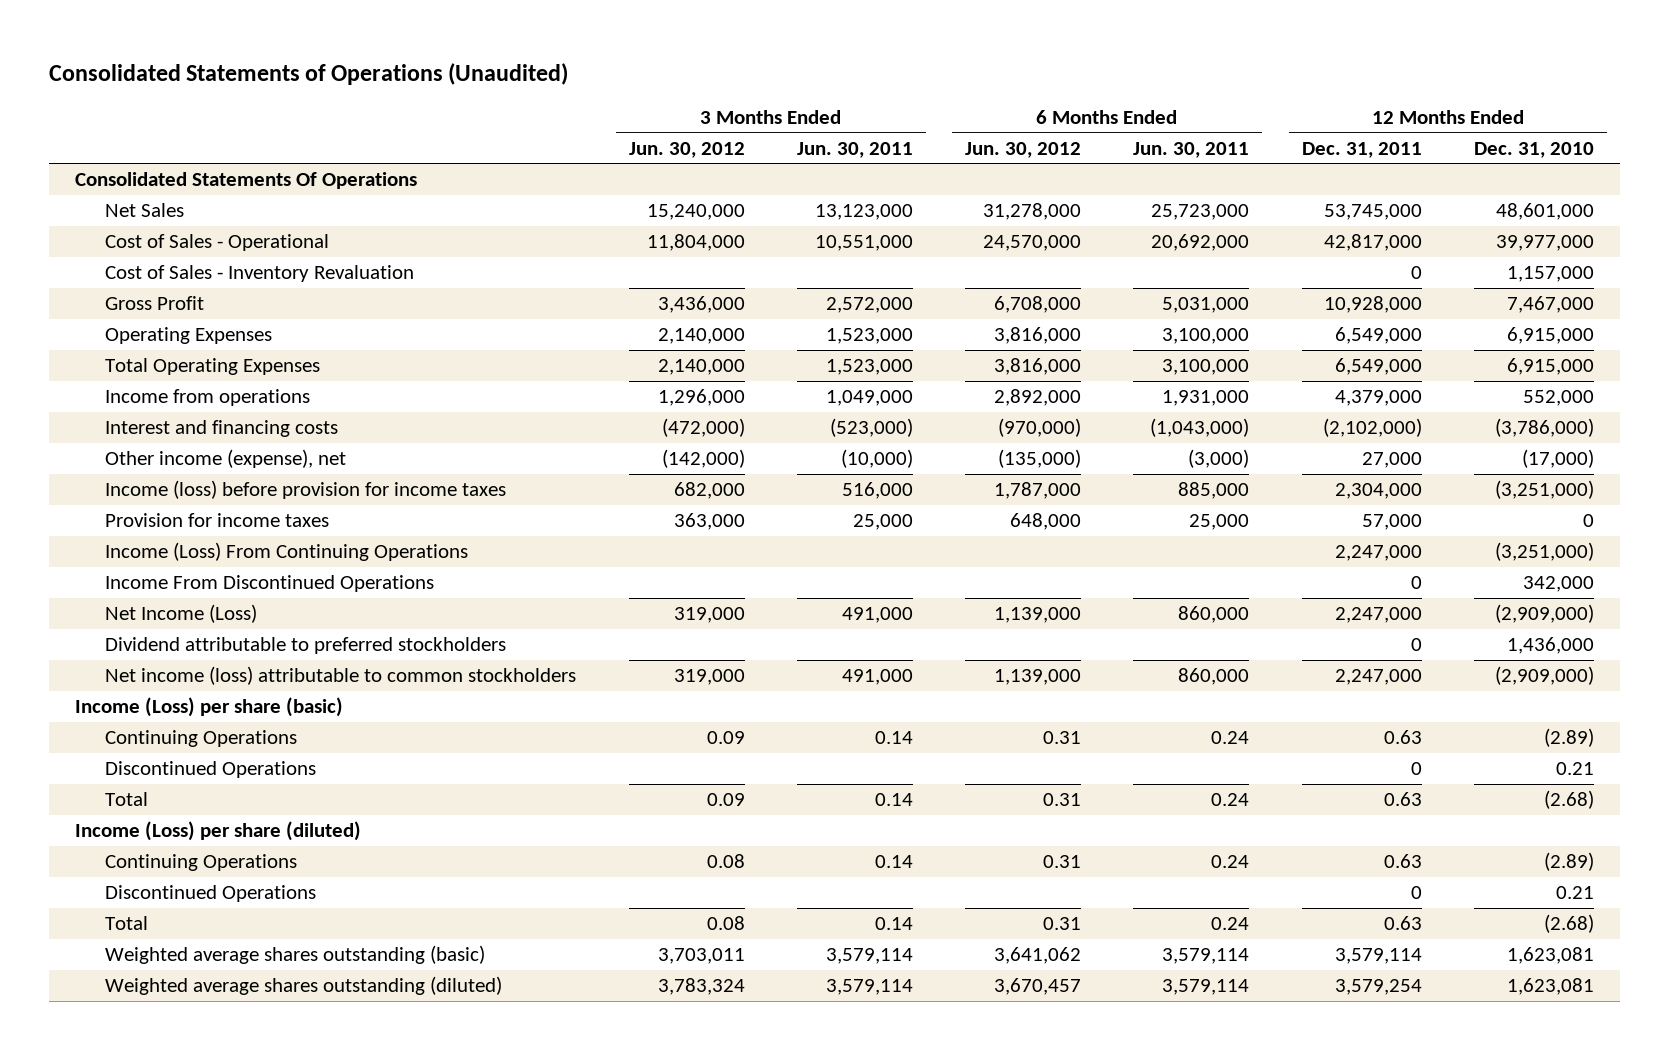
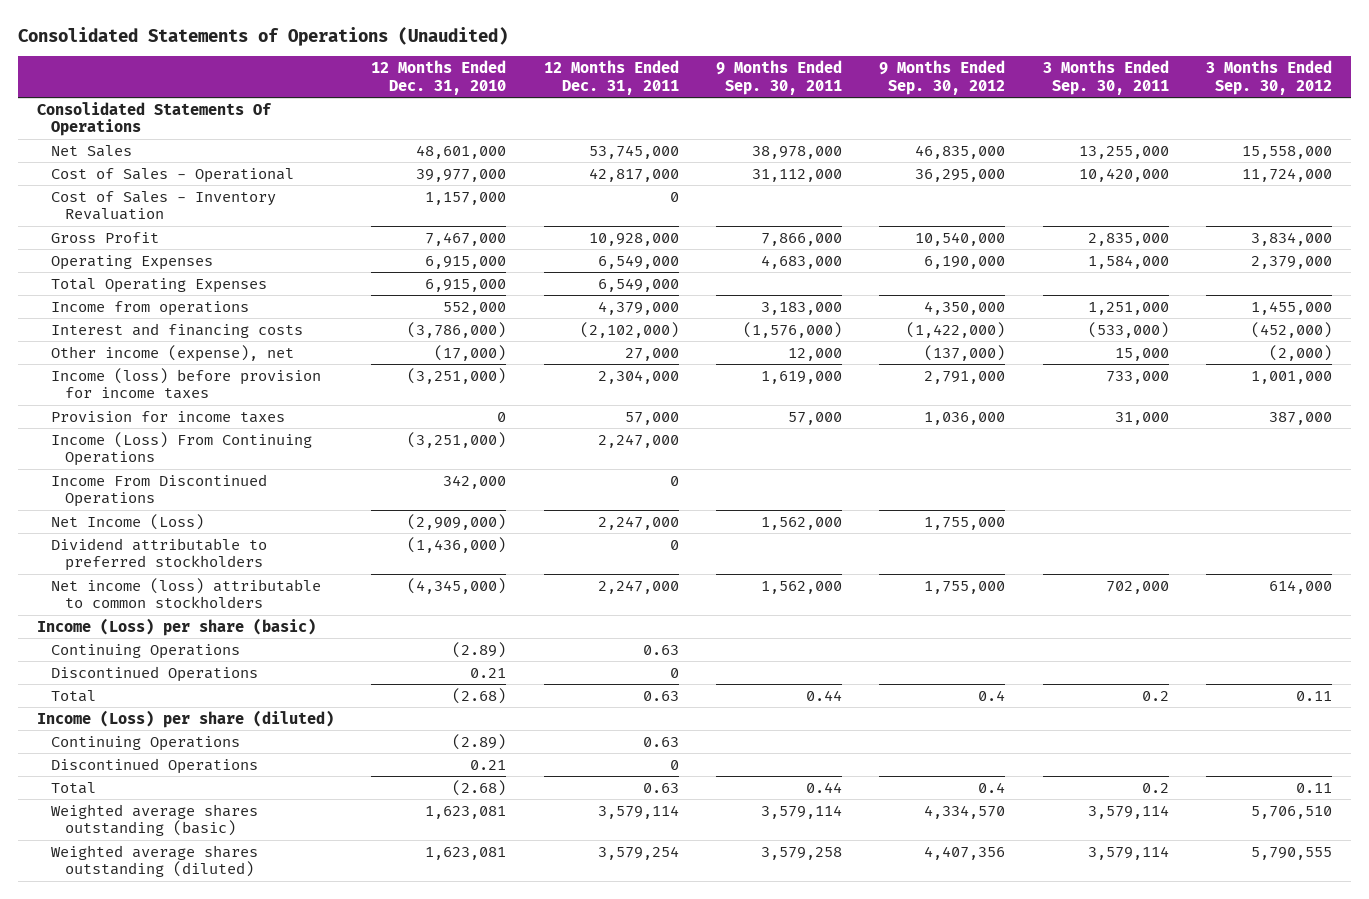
- | 3 Months Ended Jun. 30, 2012 | 3 Months Ended Jun. 30, 2011 | 6 Months Ended Jun. 30, 2012 | 6 Months Ended Jun. 30, 2011 | 12 Months Ended Dec. 31, 2011 | 12 Months Ended Dec. 31, 2010
+ | 12 Months Ended Dec. 31, 2010 | 12 Months Ended Dec. 31, 2011 | 9 Months Ended Sep. 30, 2011 | 9 Months Ended Sep. 30, 2012 | 3 Months Ended Sep. 30, 2011 | 3 Months Ended Sep. 30, 2012
- Dividend attributable to preferred stockholders | | | | | 0 | 1,436,000
- Net income (loss) attributable to common stockholders | 319,000 | 491,000 | 1,139,000 | 860,000 | 2,247,000 | (2,909,000)
+ Dividend attributable to preferred stockholders | (1,436,000) | 0 | | | |
+ Net income (loss) attributable to common stockholders | (4,345,000) | 2,247,000 | 1,562,000 | 1,755,000 | 702,000 | 614,000

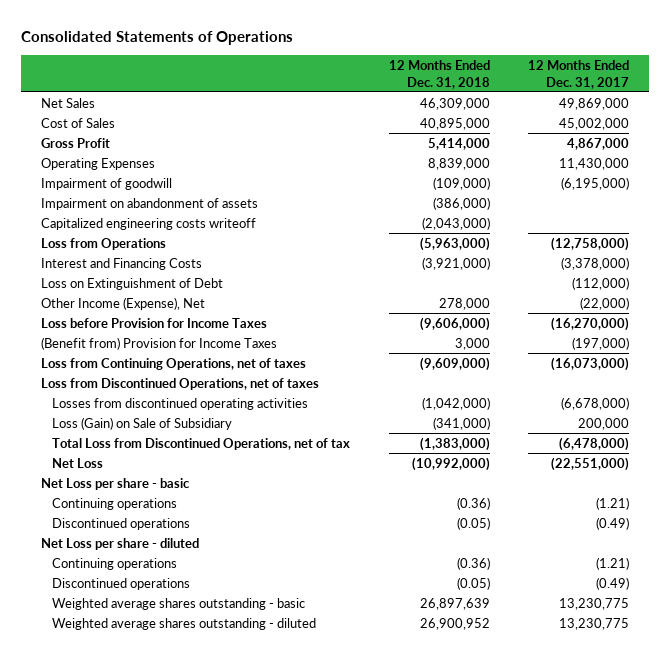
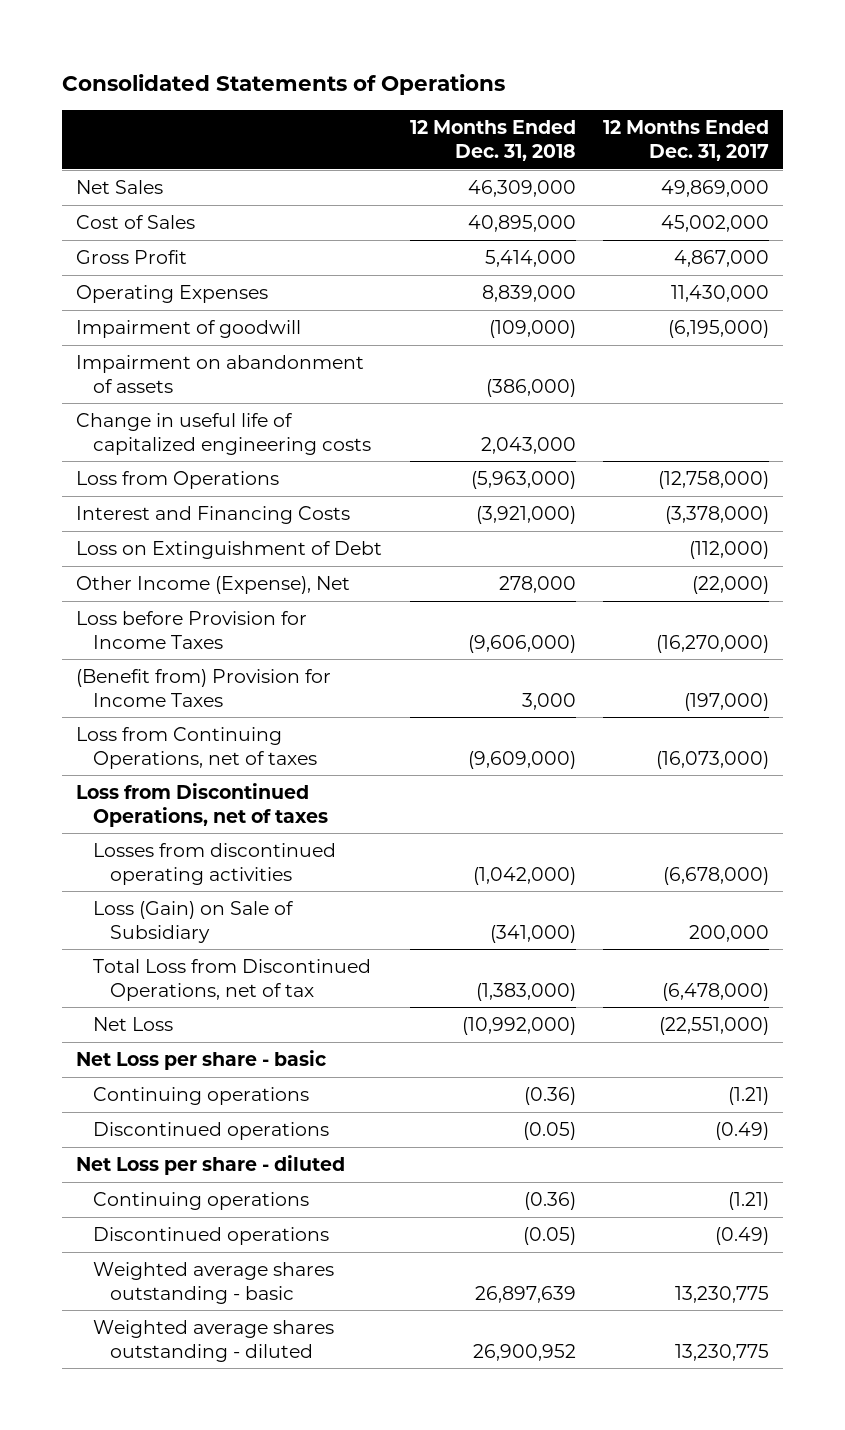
- Capitalized engineering costs writeoff | (2,043,000) |
+ Change in useful life of capitalized engineering costs | 2,043,000 |

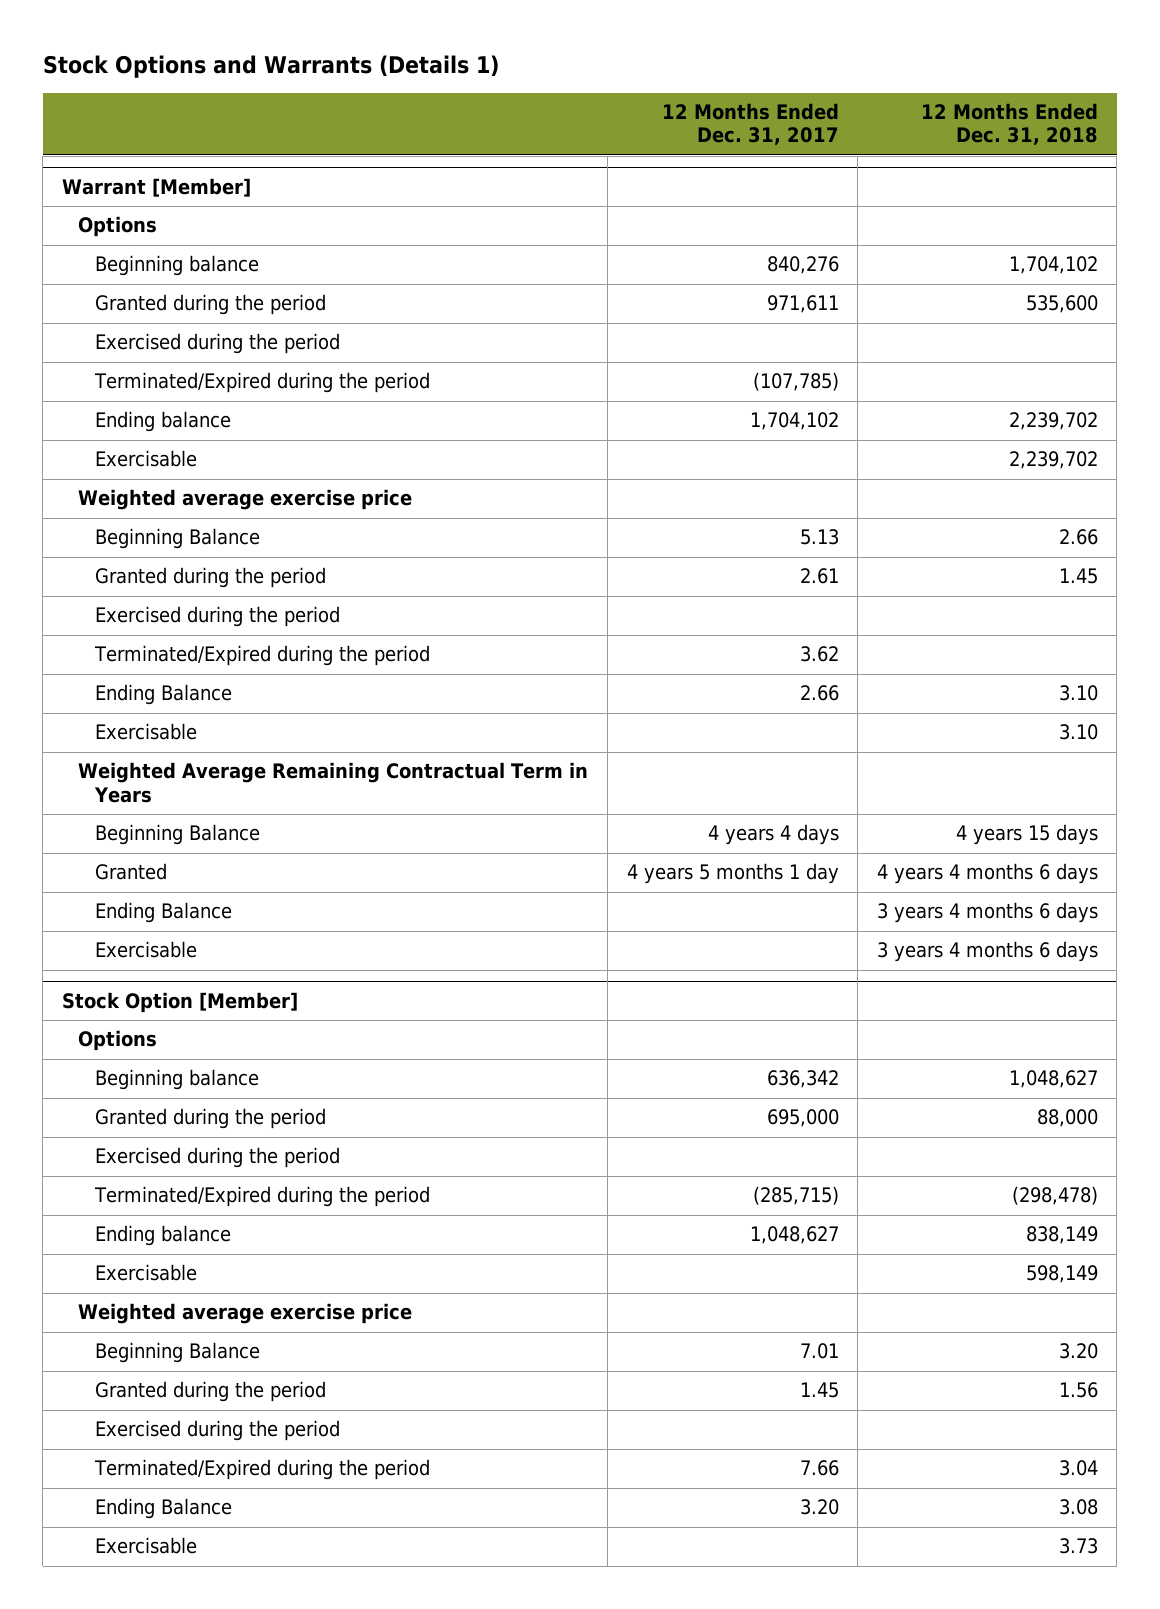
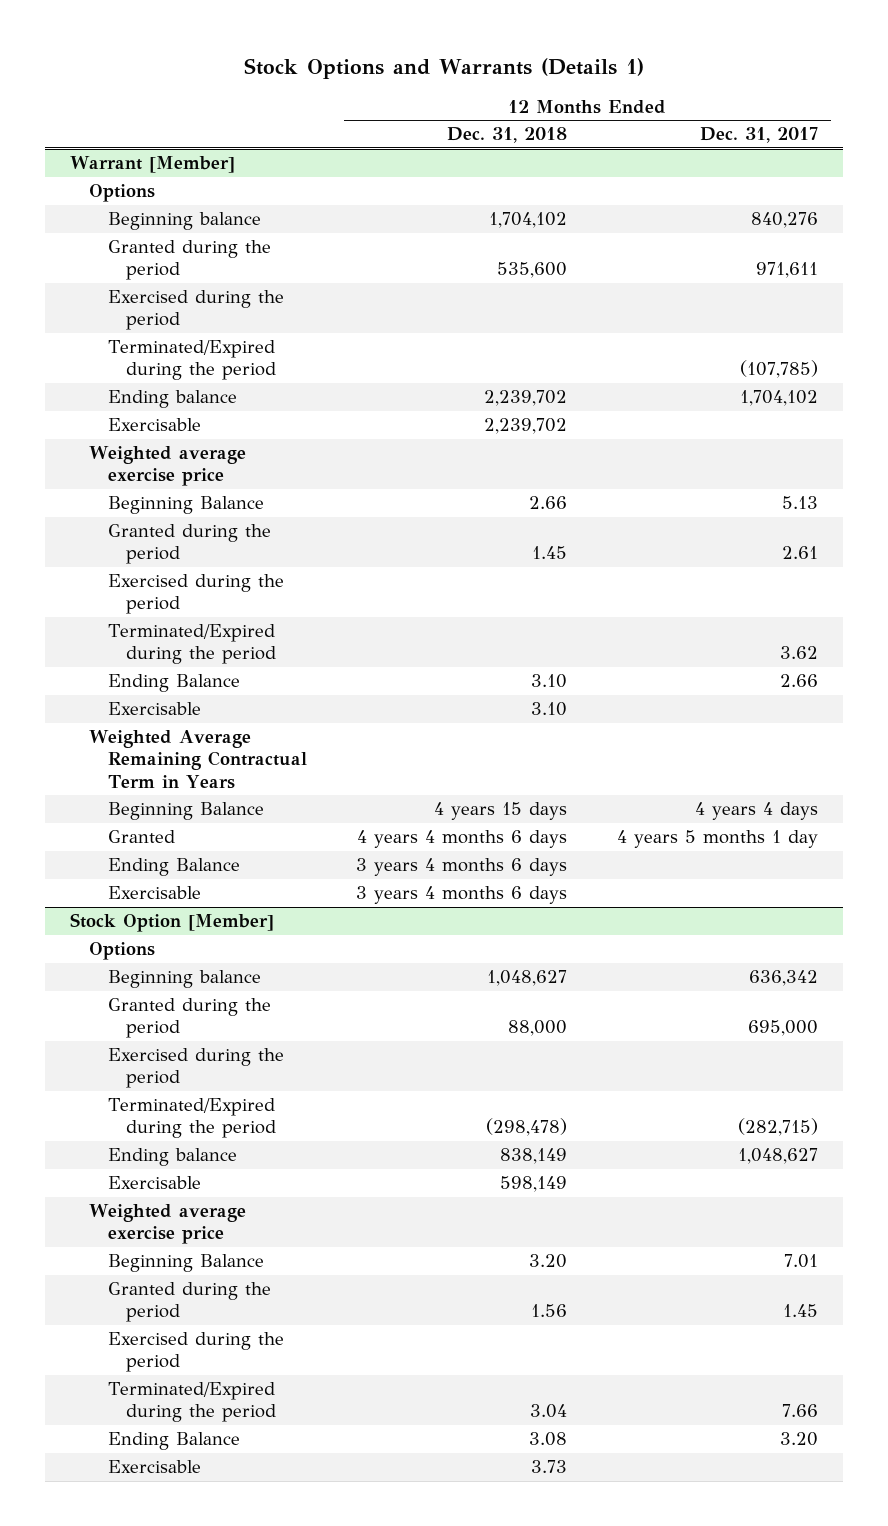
- | 12 Months Ended Dec. 31, 2017 | 12 Months Ended Dec. 31, 2018
+ | 12 Months Ended Dec. 31, 2018 | 12 Months Ended Dec. 31, 2017
@ Stock Option [Member]
- Terminated/Expired during the period | (285,715) | (298,478)
+ Terminated/Expired during the period | (298,478) | (282,715)

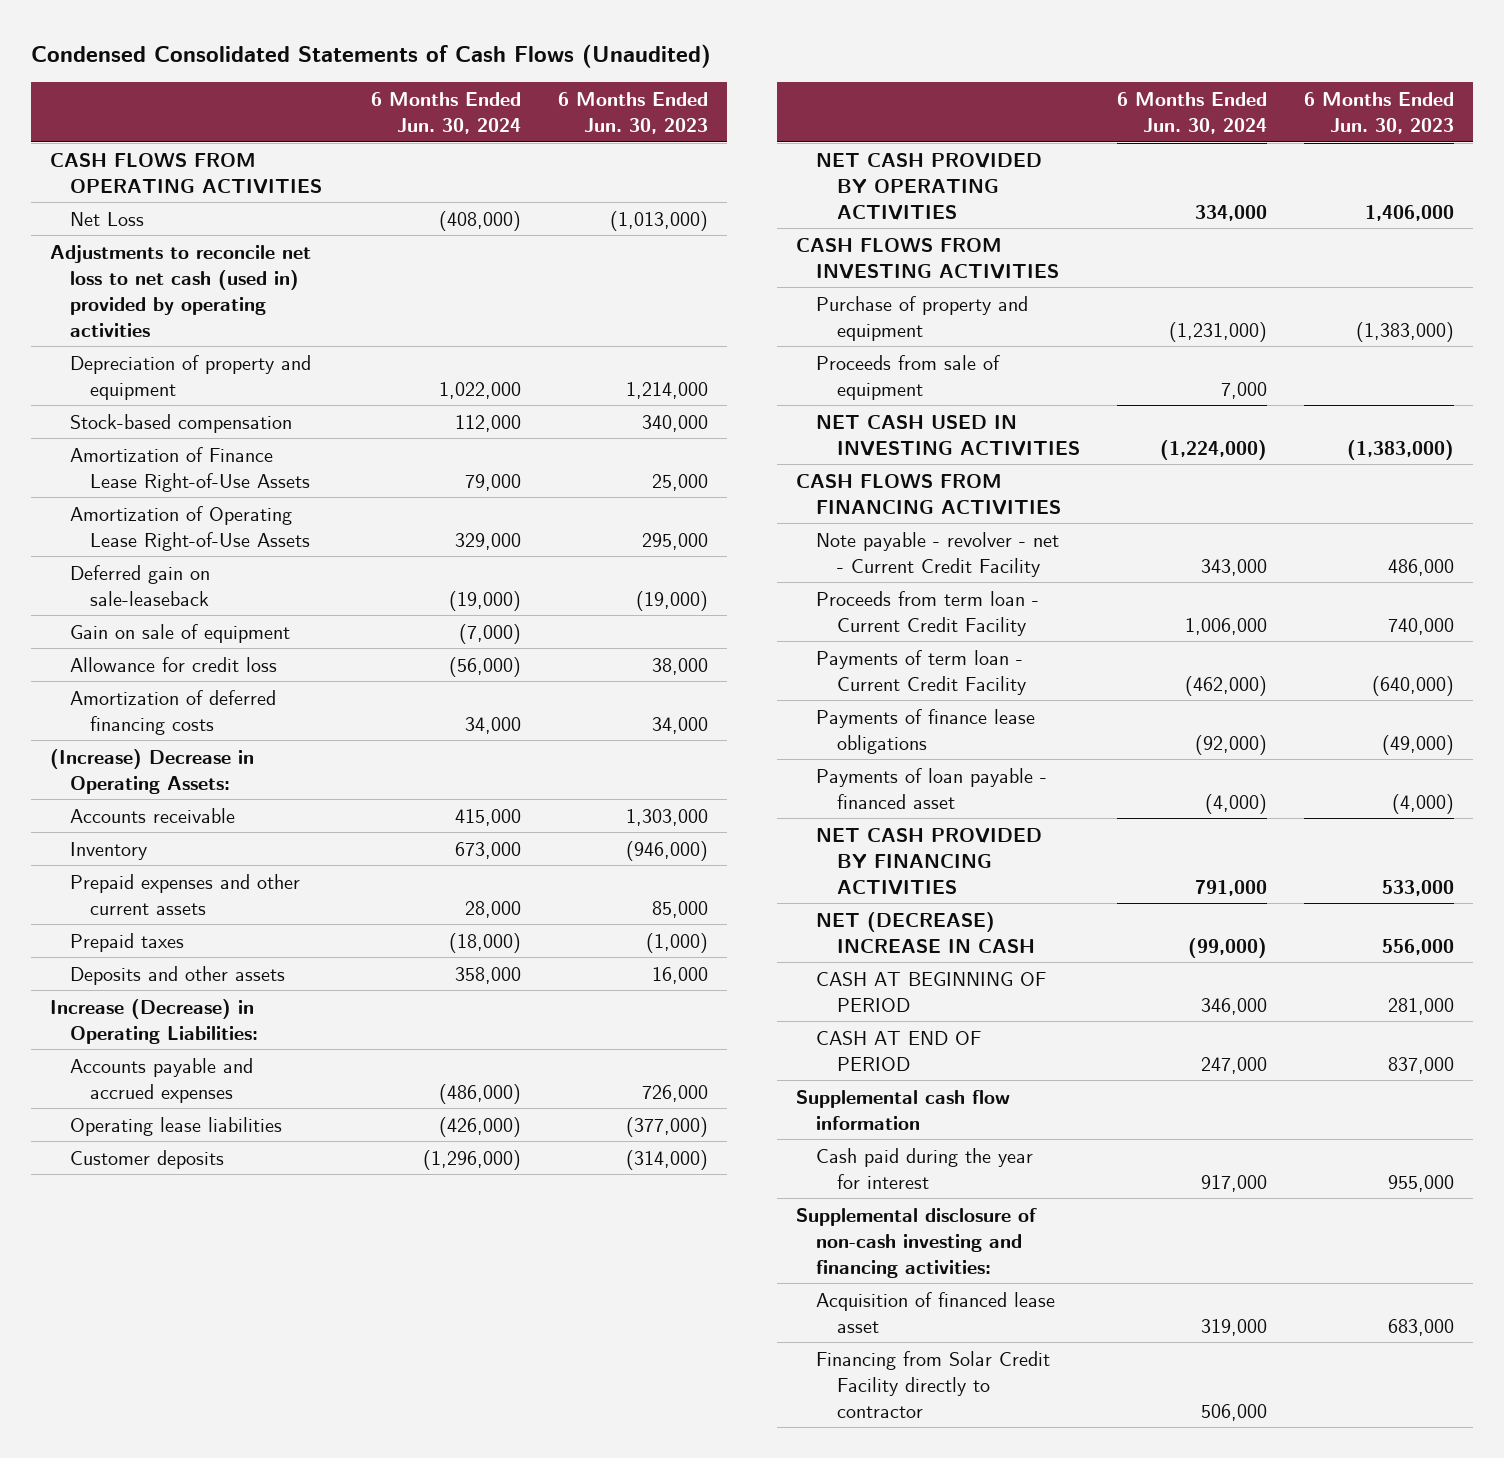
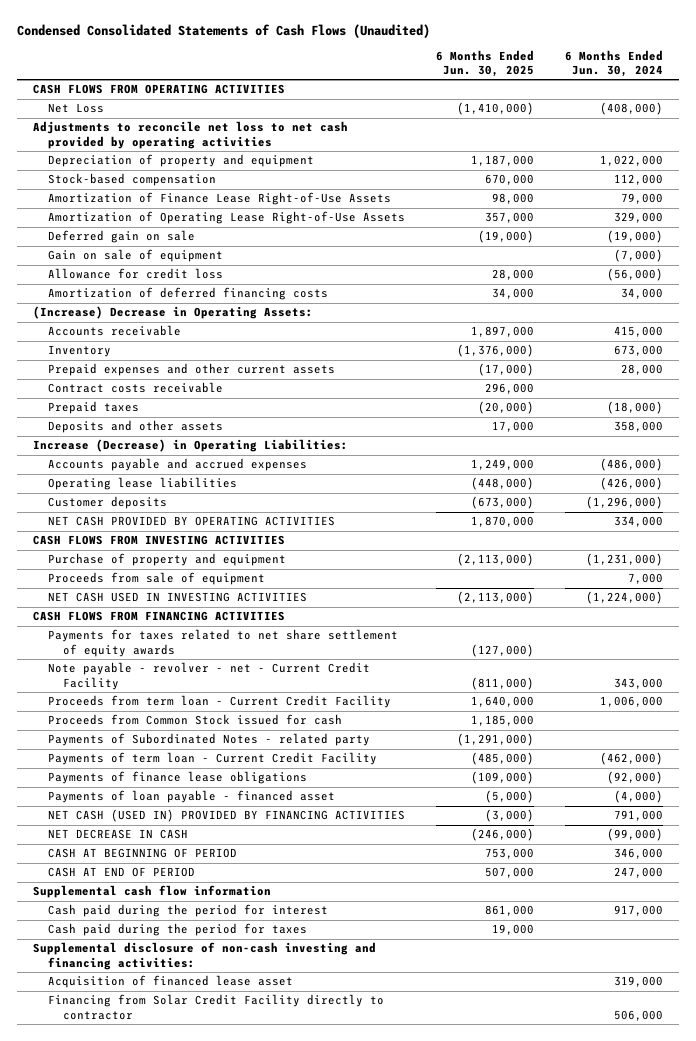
- | 6 Months Ended Jun. 30, 2024 | 6 Months Ended Jun. 30, 2023
+ | 6 Months Ended Jun. 30, 2025 | 6 Months Ended Jun. 30, 2024
- Adjustments to reconcile net loss to net cash (used in) provided by operating activities
+ Adjustments to reconcile net loss to net cash provided by operating activities
- Deferred gain on sale-leaseback | (19,000) | (19,000)
+ Deferred gain on sale | (19,000) | (19,000)
+ Contract costs receivable | 296,000 |
+ Payments for taxes related to net share settlement of equity awards | (127,000) |
+ Proceeds from Common Stock issued for cash | 1,185,000 |
+ Payments of Subordinated Notes - related party | (1,291,000) |
- NET CASH PROVIDED BY FINANCING ACTIVITIES | 791,000 | 533,000
- NET (DECREASE) INCREASE IN CASH | (99,000) | 556,000
+ NET CASH (USED IN) PROVIDED BY FINANCING ACTIVITIES | (3,000) | 791,000
+ NET DECREASE IN CASH | (246,000) | (99,000)
- Cash paid during the year for interest | 917,000 | 955,000
+ Cash paid during the period for interest | 861,000 | 917,000
+ Cash paid during the period for taxes | 19,000 |

